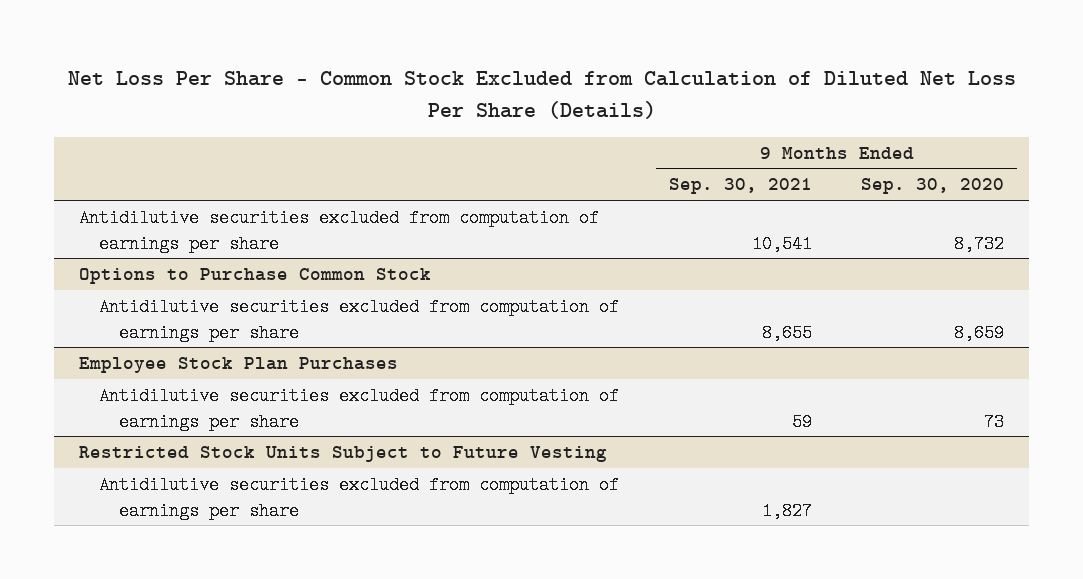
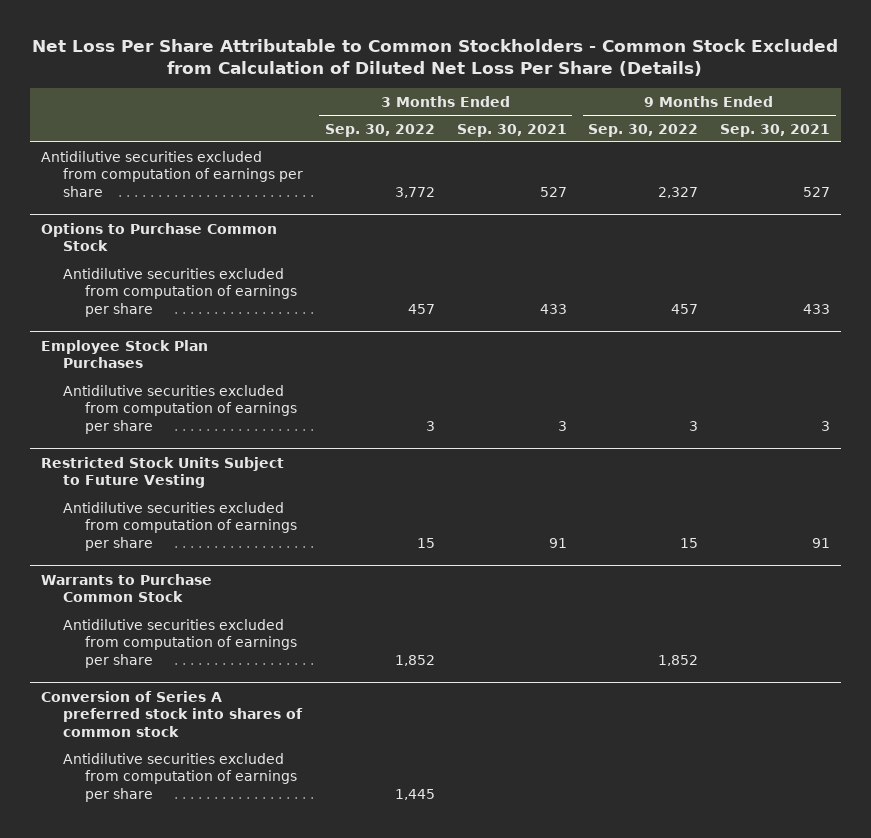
- Net Loss Per Share - Common Stock Excluded from Calculation of Diluted Net Loss Per Share (Details)
+ Net Loss Per Share Attributable to Common Stockholders - Common Stock Excluded from Calculation of Diluted Net Loss Per Share (Details)
- | 9 Months Ended Sep. 30, 2021 | 9 Months Ended Sep. 30, 2020
+ | 3 Months Ended Sep. 30, 2022 | 3 Months Ended Sep. 30, 2021 | 9 Months Ended Sep. 30, 2022 | 9 Months Ended Sep. 30, 2021
- Antidilutive securities excluded from computation of earnings per share | 10,541 | 8,732
+ Antidilutive securities excluded from computation of earnings per share | 3,772 | 527 | 2,327 | 527
@ Options to Purchase Common Stock
- Antidilutive securities excluded from computation of earnings per share | 8,655 | 8,659
+ Antidilutive securities excluded from computation of earnings per share | 457 | 433 | 457 | 433
@ Employee Stock Plan Purchases
- Antidilutive securities excluded from computation of earnings per share | 59 | 73
+ Antidilutive securities excluded from computation of earnings per share | 3 | 3 | 3 | 3
@ Restricted Stock Units Subject to Future Vesting
- Antidilutive securities excluded from computation of earnings per share | 1,827 |
+ Antidilutive securities excluded from computation of earnings per share | 15 | 91 | 15 | 91
+ Warrants to Purchase Common Stock
+ Antidilutive securities excluded from computation of earnings per share | 1,852 | | 1,852 |
+ Conversion of Series A preferred stock into shares of common stock
+ Antidilutive securities excluded from computation of earnings per share | 1,445 | | |

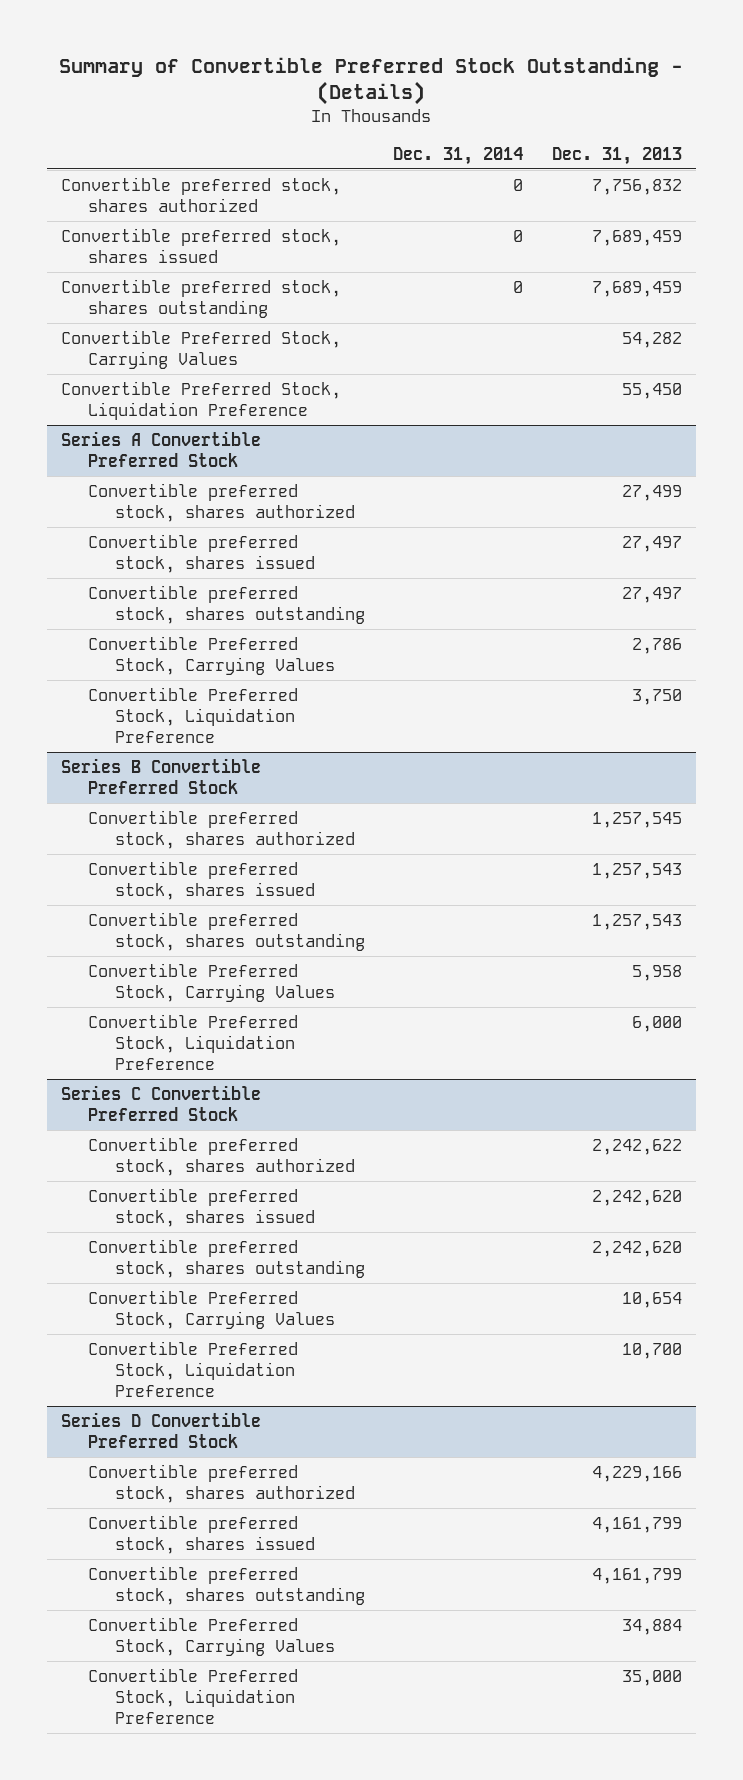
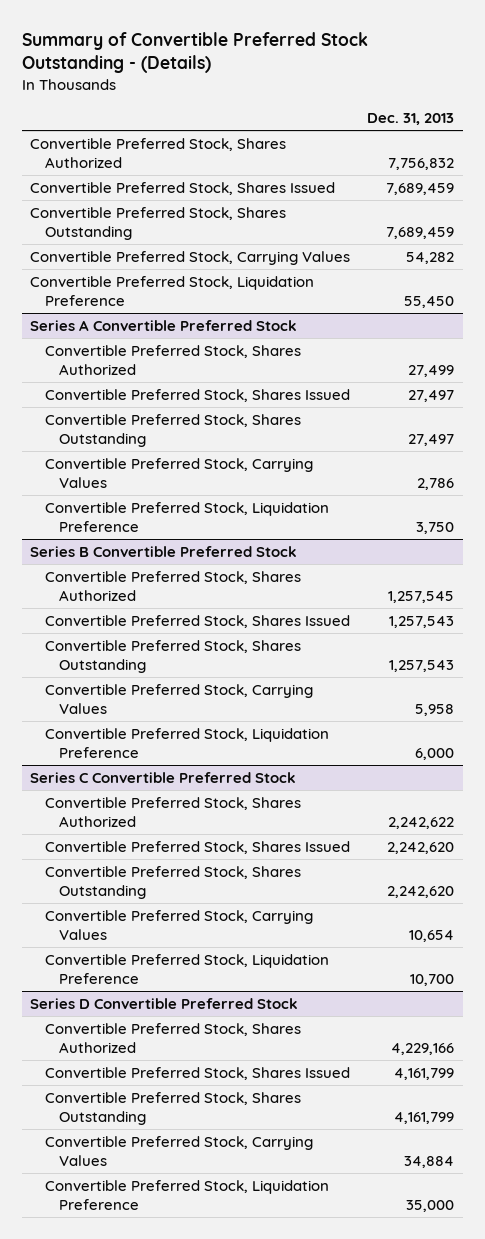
- | Dec. 31, 2014 | Dec. 31, 2013
+ | Dec. 31, 2013
- Convertible preferred stock, shares authorized | 0 | 7,756,832
- Convertible preferred stock, shares issued | 0 | 7,689,459
- Convertible preferred stock, shares outstanding | 0 | 7,689,459
+ Convertible Preferred Stock, Shares Authorized | 7,756,832
+ Convertible Preferred Stock, Shares Issued | 7,689,459
+ Convertible Preferred Stock, Shares Outstanding | 7,689,459
@ Series A Convertible Preferred Stock
- Convertible preferred stock, shares authorized | | 27,499
- Convertible preferred stock, shares issued | | 27,497
- Convertible preferred stock, shares outstanding | | 27,497
+ Convertible Preferred Stock, Shares Authorized | 27,499
+ Convertible Preferred Stock, Shares Issued | 27,497
+ Convertible Preferred Stock, Shares Outstanding | 27,497
@ Series B Convertible Preferred Stock
- Convertible preferred stock, shares authorized | | 1,257,545
- Convertible preferred stock, shares issued | | 1,257,543
- Convertible preferred stock, shares outstanding | | 1,257,543
+ Convertible Preferred Stock, Shares Authorized | 1,257,545
+ Convertible Preferred Stock, Shares Issued | 1,257,543
+ Convertible Preferred Stock, Shares Outstanding | 1,257,543
@ Series C Convertible Preferred Stock
- Convertible preferred stock, shares authorized | | 2,242,622
- Convertible preferred stock, shares issued | | 2,242,620
- Convertible preferred stock, shares outstanding | | 2,242,620
+ Convertible Preferred Stock, Shares Authorized | 2,242,622
+ Convertible Preferred Stock, Shares Issued | 2,242,620
+ Convertible Preferred Stock, Shares Outstanding | 2,242,620
@ Series D Convertible Preferred Stock
- Convertible preferred stock, shares authorized | | 4,229,166
- Convertible preferred stock, shares issued | | 4,161,799
- Convertible preferred stock, shares outstanding | | 4,161,799
+ Convertible Preferred Stock, Shares Authorized | 4,229,166
+ Convertible Preferred Stock, Shares Issued | 4,161,799
+ Convertible Preferred Stock, Shares Outstanding | 4,161,799

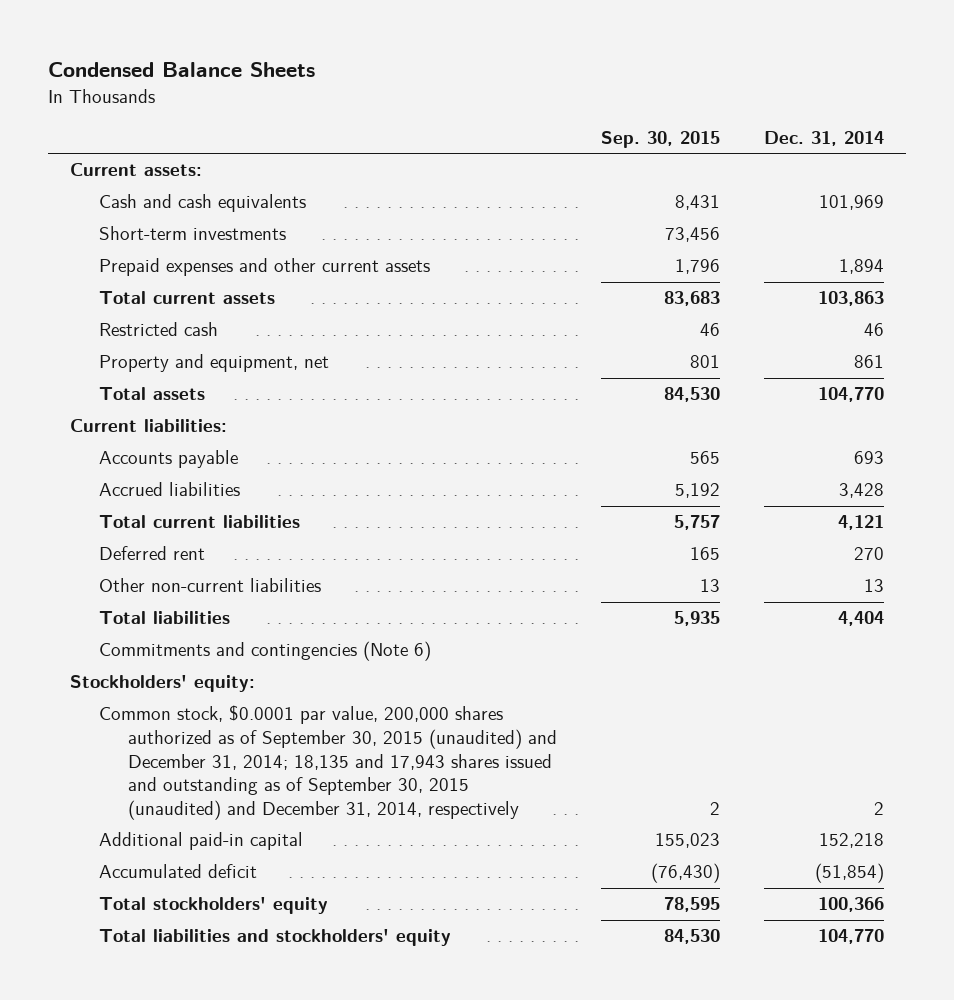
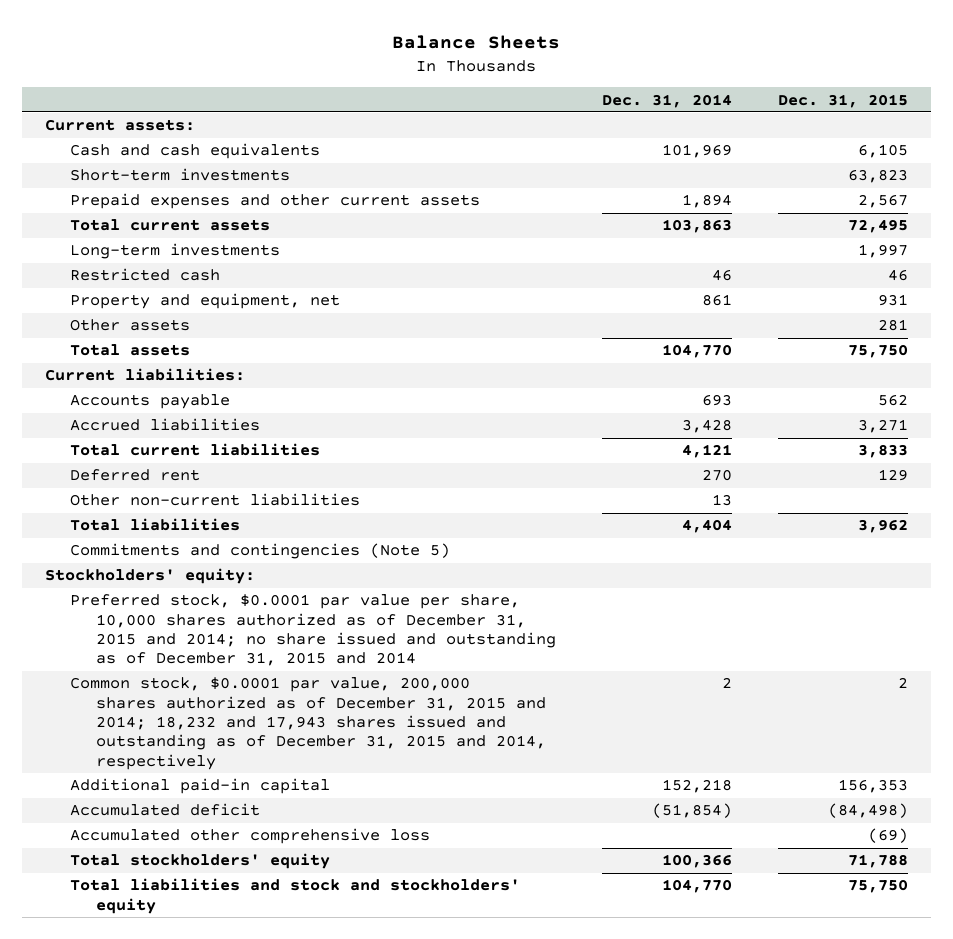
- Condensed Balance Sheets
+ Balance Sheets
- | Sep. 30, 2015 | Dec. 31, 2014
+ | Dec. 31, 2014 | Dec. 31, 2015
+ Long-term investments | | 1,997
+ Other assets | | 281
- Commitments and contingencies (Note 6)
+ Commitments and contingencies (Note 5)
- Common stock, $0.0001 par value, 200,000 shares authorized as of September 30, 2015 (unaudited) and December 31, 2014; 18,135 and 17,943 shares issued and outstanding as of September 30, 2015 (unaudited) and December 31, 2014, respectively | 2 | 2
+ Preferred stock, $0.0001 par value per share, 10,000 shares authorized as of December 31, 2015 and 2014; no share issued and outstanding as of December 31, 2015 and 2014
+ Common stock, $0.0001 par value, 200,000 shares authorized as of December 31, 2015 and 2014; 18,232 and 17,943 shares issued and outstanding as of December 31, 2015 and 2014, respectively | 2 | 2
+ Accumulated other comprehensive loss | | (69)
- Total liabilities and stockholders' equity | 84,530 | 104,770
+ Total liabilities and stock and stockholders' equity | 104,770 | 75,750

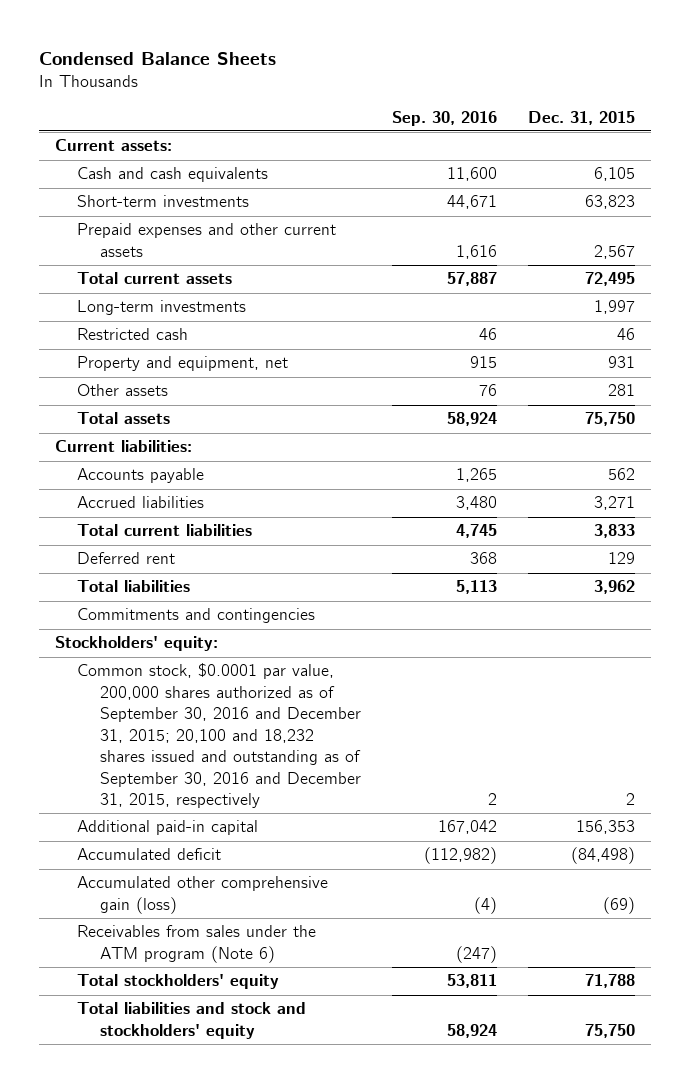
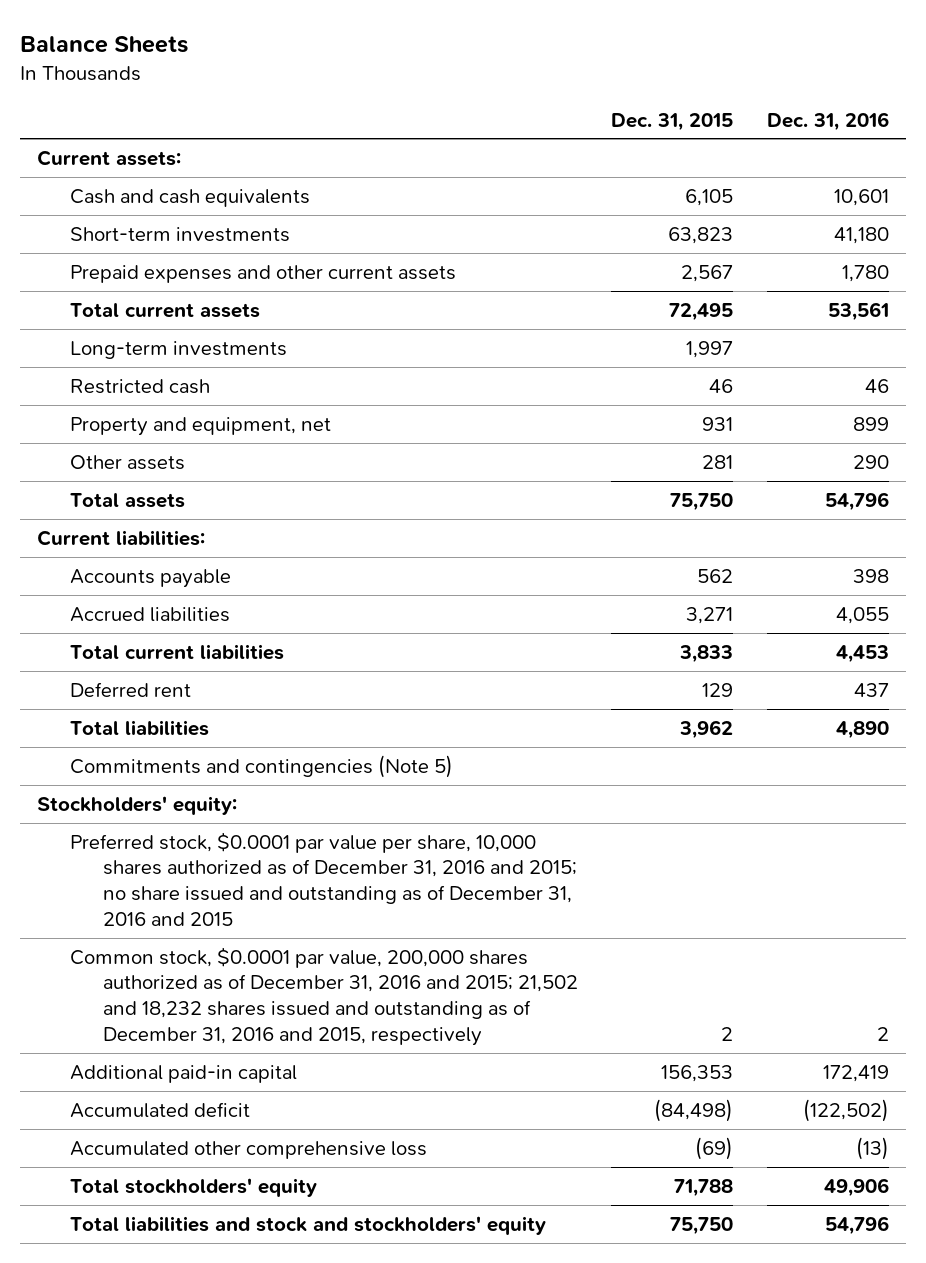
- Condensed Balance Sheets
+ Balance Sheets
- | Sep. 30, 2016 | Dec. 31, 2015
+ | Dec. 31, 2015 | Dec. 31, 2016
- Commitments and contingencies
+ Commitments and contingencies (Note 5)
- Common stock, $0.0001 par value, 200,000 shares authorized as of September 30, 2016 and December 31, 2015; 20,100 and 18,232 shares issued and outstanding as of September 30, 2016 and December 31, 2015, respectively | 2 | 2
+ Preferred stock, $0.0001 par value per share, 10,000 shares authorized as of December 31, 2016 and 2015; no share issued and outstanding as of December 31, 2016 and 2015
+ Common stock, $0.0001 par value, 200,000 shares authorized as of December 31, 2016 and 2015; 21,502 and 18,232 shares issued and outstanding as of December 31, 2016 and 2015, respectively | 2 | 2
- Accumulated other comprehensive gain (loss) | (4) | (69)
- Receivables from sales under the ATM program (Note 6) | (247) |
+ Accumulated other comprehensive loss | (69) | (13)

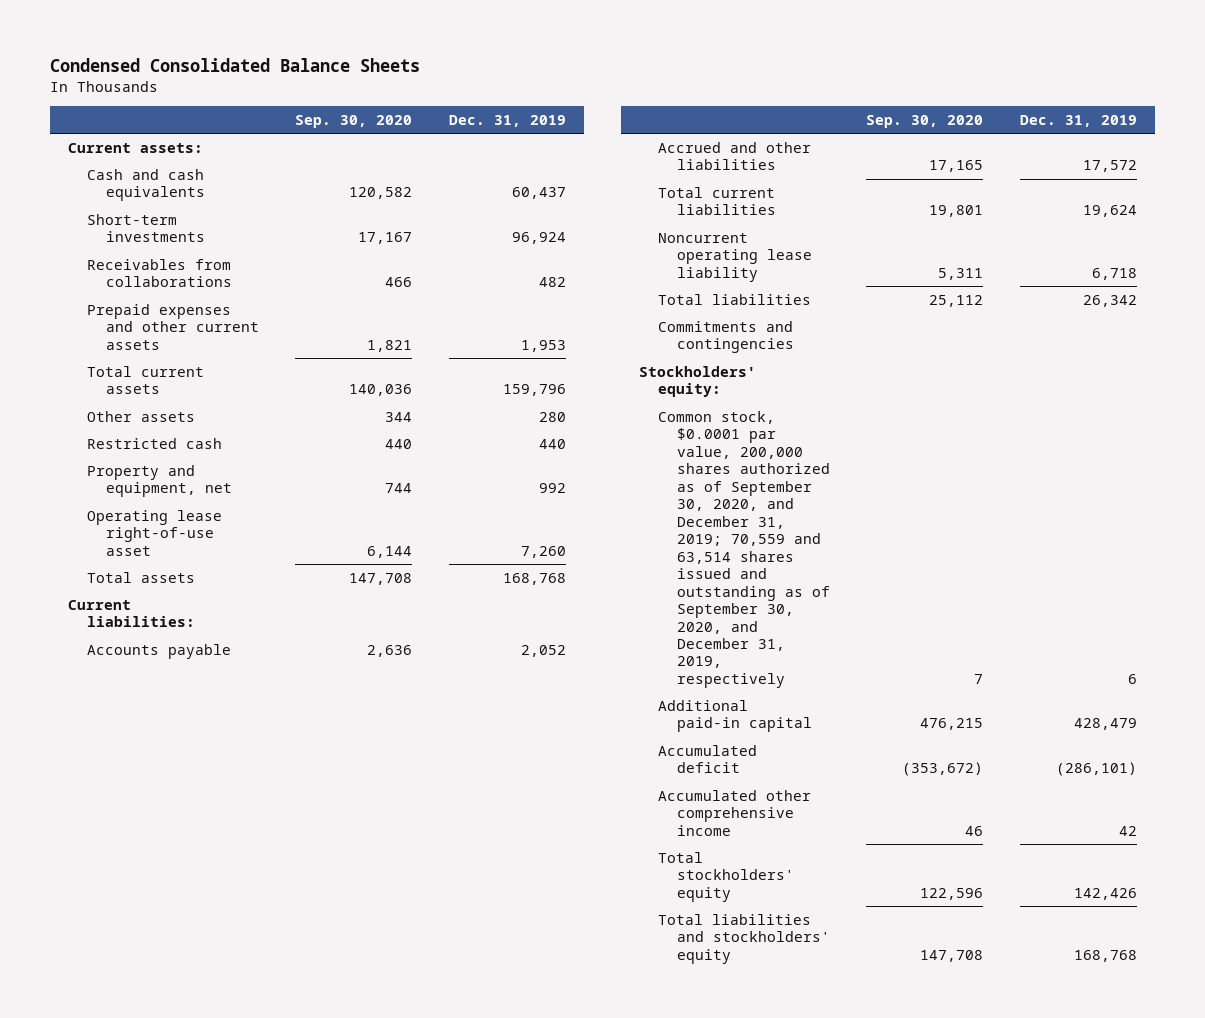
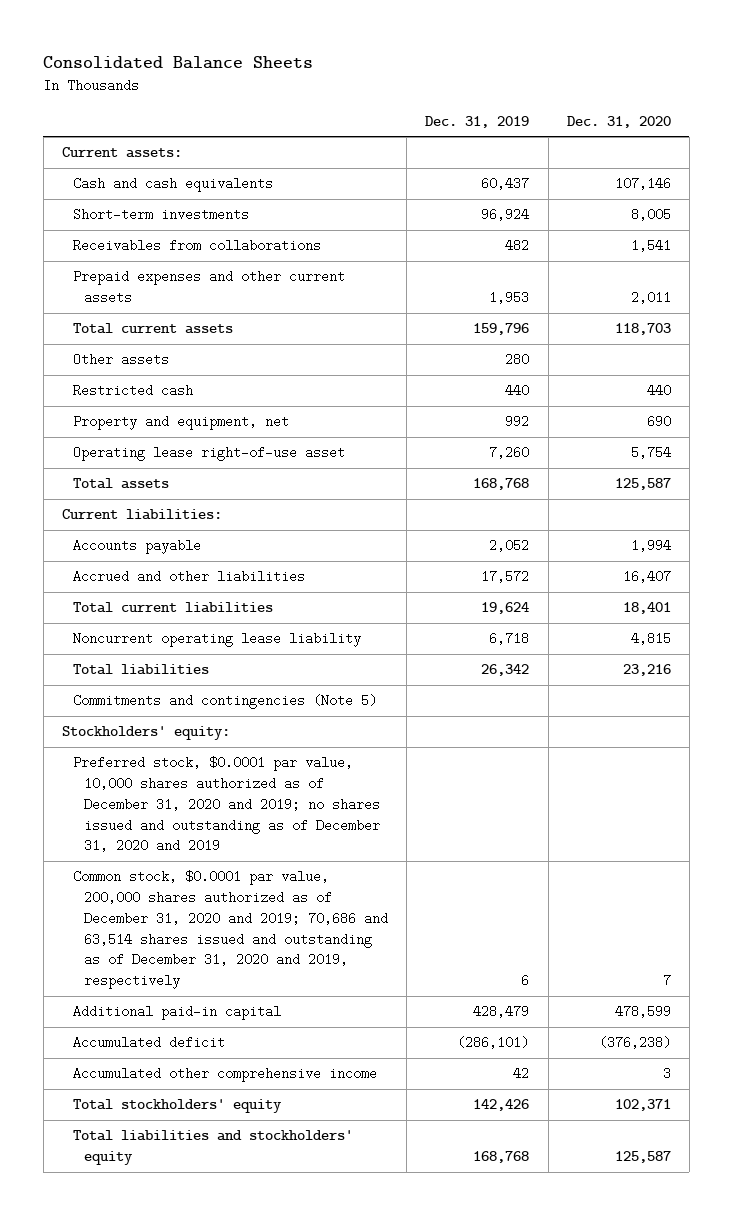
- Condensed Consolidated Balance Sheets
+ Consolidated Balance Sheets
- | Sep. 30, 2020 | Dec. 31, 2019
+ | Dec. 31, 2019 | Dec. 31, 2020
- Commitments and contingencies
+ Commitments and contingencies (Note 5)
- Common stock, $0.0001 par value, 200,000 shares authorized as of September 30, 2020, and December 31, 2019; 70,559 and 63,514 shares issued and outstanding as of September 30, 2020, and December 31, 2019, respectively | 7 | 6
+ Preferred stock, $0.0001 par value, 10,000 shares authorized as of December 31, 2020 and 2019; no shares issued and outstanding as of December 31, 2020 and 2019
+ Common stock, $0.0001 par value, 200,000 shares authorized as of December 31, 2020 and 2019; 70,686 and 63,514 shares issued and outstanding as of December 31, 2020 and 2019, respectively | 6 | 7

